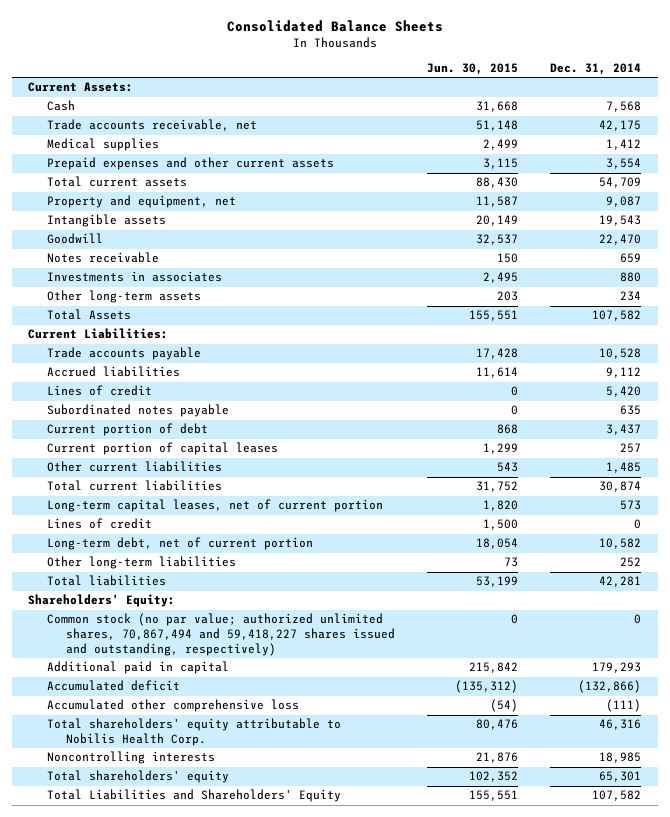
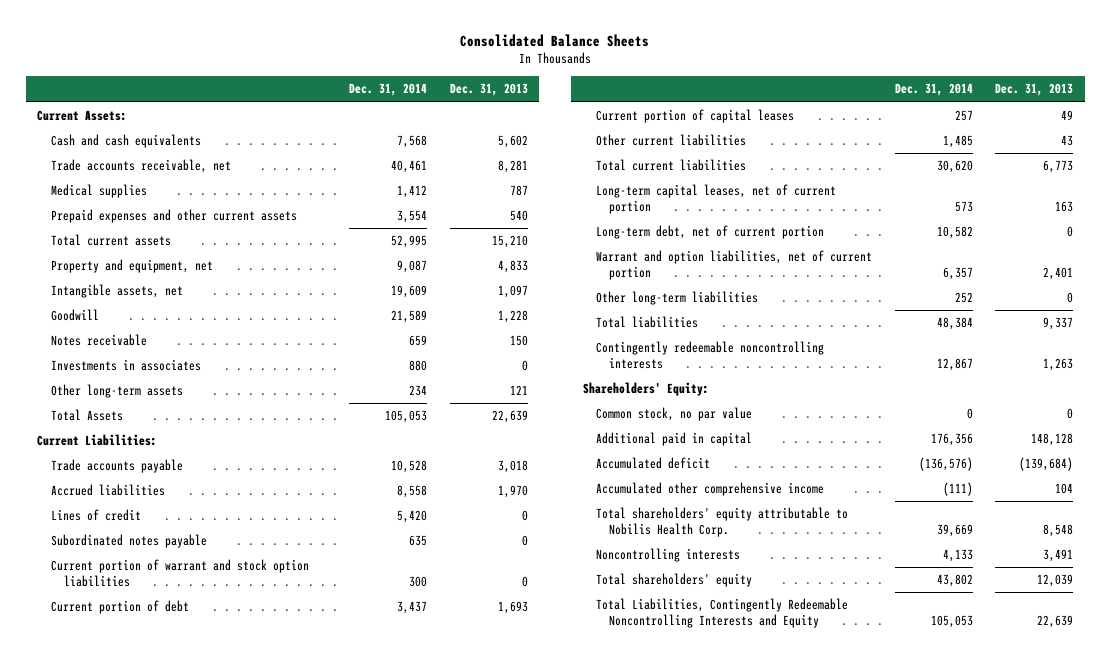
- | Jun. 30, 2015 | Dec. 31, 2014
+ | Dec. 31, 2014 | Dec. 31, 2013
- Cash | 31,668 | 7,568
- Trade accounts receivable, net | 51,148 | 42,175
+ Cash and cash equivalents | 7,568 | 5,602
+ Trade accounts receivable, net | 40,461 | 8,281
- Total current assets | 88,430 | 54,709
+ Total current assets | 52,995 | 15,210
- Intangible assets | 20,149 | 19,543
- Goodwill | 32,537 | 22,470
+ Intangible assets, net | 19,609 | 1,097
+ Goodwill | 21,589 | 1,228
- Total Assets | 155,551 | 107,582
+ Total Assets | 105,053 | 22,639
- Accrued liabilities | 11,614 | 9,112
+ Accrued liabilities | 8,558 | 1,970
+ Current portion of warrant and stock option liabilities | 300 | 0
- Total current liabilities | 31,752 | 30,874
+ Total current liabilities | 30,620 | 6,773
- Lines of credit | 1,500 | 0
+ Warrant and option liabilities, net of current portion | 6,357 | 2,401
- Total liabilities | 53,199 | 42,281
+ Total liabilities | 48,384 | 9,337
+ Contingently redeemable noncontrolling interests | 12,867 | 1,263
- Common stock (no par value; authorized unlimited shares, 70,867,494 and 59,418,227 shares issued and outstanding, respectively) | 0 | 0
- Additional paid in capital | 215,842 | 179,293
- Accumulated deficit | (135,312) | (132,866)
- Accumulated other comprehensive loss | (54) | (111)
- Total shareholders' equity attributable to Nobilis Health Corp. | 80,476 | 46,316
- Noncontrolling interests | 21,876 | 18,985
- Total shareholders' equity | 102,352 | 65,301
- Total Liabilities and Shareholders' Equity | 155,551 | 107,582
+ Common stock, no par value | 0 | 0
+ Additional paid in capital | 176,356 | 148,128
+ Accumulated deficit | (136,576) | (139,684)
+ Accumulated other comprehensive income | (111) | 104
+ Total shareholders' equity attributable to Nobilis Health Corp. | 39,669 | 8,548
+ Noncontrolling interests | 4,133 | 3,491
+ Total shareholders' equity | 43,802 | 12,039
+ Total Liabilities, Contingently Redeemable Noncontrolling Interests and Equity | 105,053 | 22,639

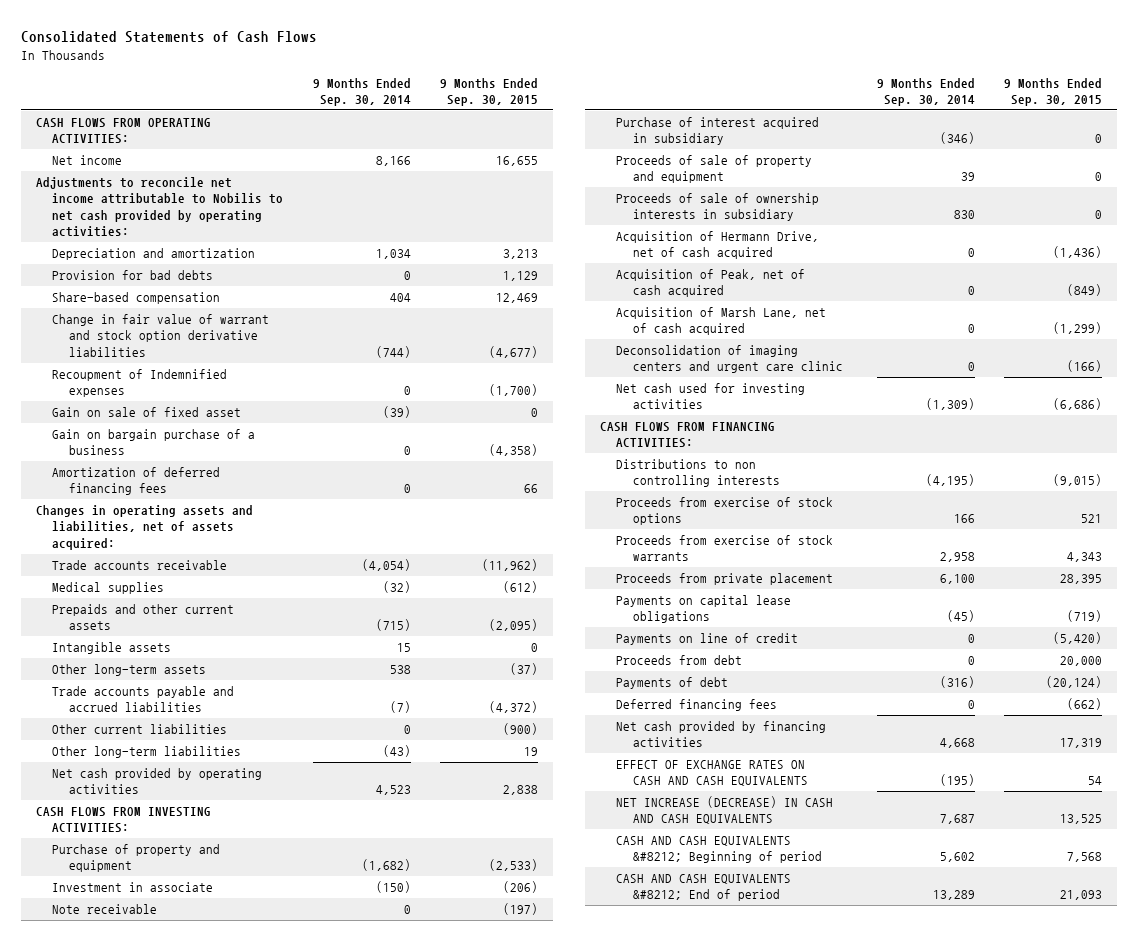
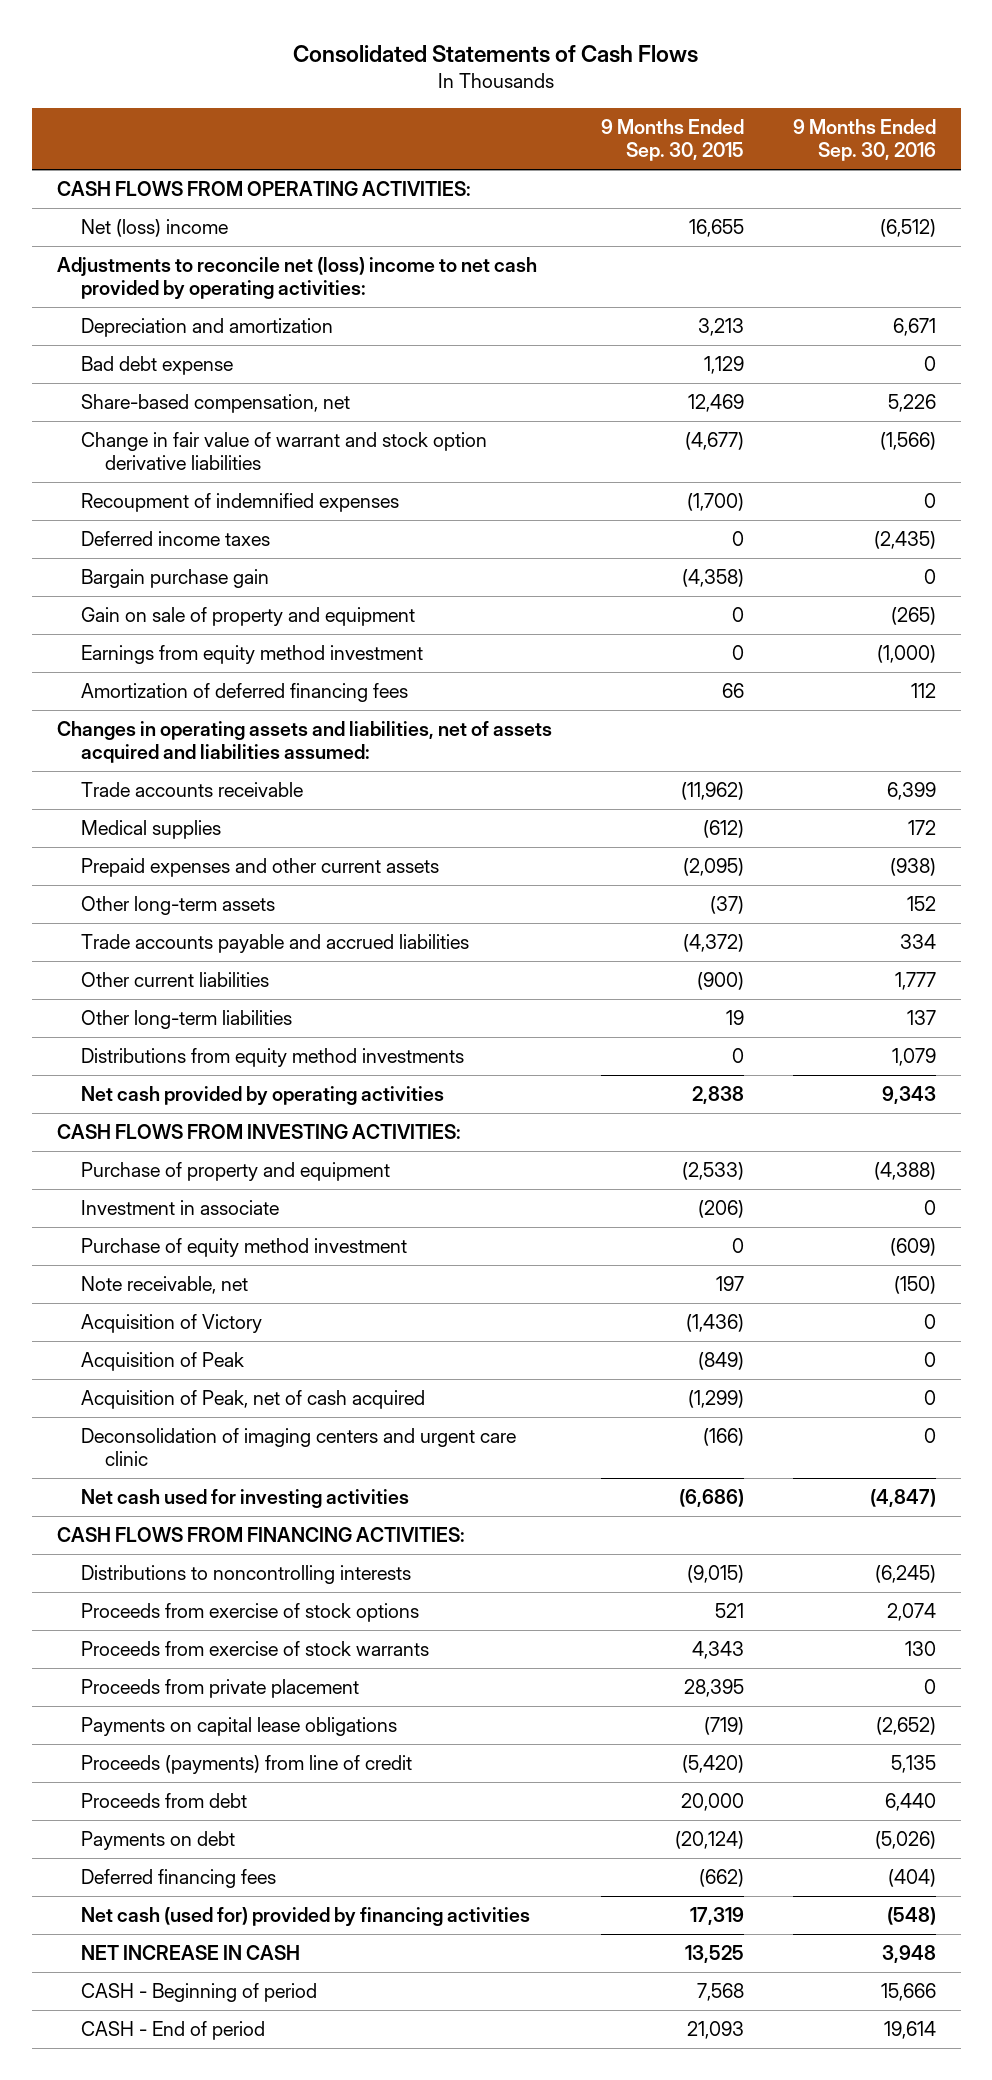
- | 9 Months Ended Sep. 30, 2014 | 9 Months Ended Sep. 30, 2015
+ | 9 Months Ended Sep. 30, 2015 | 9 Months Ended Sep. 30, 2016
- Net income | 8,166 | 16,655
- Adjustments to reconcile net income attributable to Nobilis to net cash provided by operating activities:
+ Net (loss) income | 16,655 | (6,512)
+ Adjustments to reconcile net (loss) income to net cash provided by operating activities:
- Provision for bad debts | 0 | 1,129
- Share-based compensation | 404 | 12,469
+ Bad debt expense | 1,129 | 0
+ Share-based compensation, net | 12,469 | 5,226
- Recoupment of Indemnified expenses | 0 | (1,700)
- Gain on sale of fixed asset | (39) | 0
- Gain on bargain purchase of a business | 0 | (4,358)
+ Recoupment of indemnified expenses | (1,700) | 0
+ Deferred income taxes | 0 | (2,435)
+ Bargain purchase gain | (4,358) | 0
+ Gain on sale of property and equipment | 0 | (265)
+ Earnings from equity method investment | 0 | (1,000)
- Changes in operating assets and liabilities, net of assets acquired:
+ Changes in operating assets and liabilities, net of assets acquired and liabilities assumed:
- Prepaids and other current assets | (715) | (2,095)
- Intangible assets | 15 | 0
+ Prepaid expenses and other current assets | (2,095) | (938)
+ Distributions from equity method investments | 0 | 1,079
- Note receivable | 0 | (197)
- Purchase of interest acquired in subsidiary | (346) | 0
- Proceeds of sale of property and equipment | 39 | 0
- Proceeds of sale of ownership interests in subsidiary | 830 | 0
- Acquisition of Hermann Drive, net of cash acquired | 0 | (1,436)
- Acquisition of Peak, net of cash acquired | 0 | (849)
- Acquisition of Marsh Lane, net of cash acquired | 0 | (1,299)
+ Purchase of equity method investment | 0 | (609)
+ Note receivable, net | 197 | (150)
+ Acquisition of Victory | (1,436) | 0
+ Acquisition of Peak | (849) | 0
+ Acquisition of Peak, net of cash acquired | (1,299) | 0
- Distributions to non controlling interests | (4,195) | (9,015)
+ Distributions to noncontrolling interests | (9,015) | (6,245)
- Payments on line of credit | 0 | (5,420)
+ Proceeds (payments) from line of credit | (5,420) | 5,135
- Payments of debt | (316) | (20,124)
+ Payments on debt | (20,124) | (5,026)
- Net cash provided by financing activities | 4,668 | 17,319
- EFFECT OF EXCHANGE RATES ON CASH AND CASH EQUIVALENTS | (195) | 54
- NET INCREASE (DECREASE) IN CASH AND CASH EQUIVALENTS | 7,687 | 13,525
- CASH AND CASH EQUIVALENTS &#8212; Beginning of period | 5,602 | 7,568
- CASH AND CASH EQUIVALENTS &#8212; End of period | 13,289 | 21,093
+ Net cash (used for) provided by financing activities | 17,319 | (548)
+ NET INCREASE IN CASH | 13,525 | 3,948
+ CASH - Beginning of period | 7,568 | 15,666
+ CASH - End of period | 21,093 | 19,614

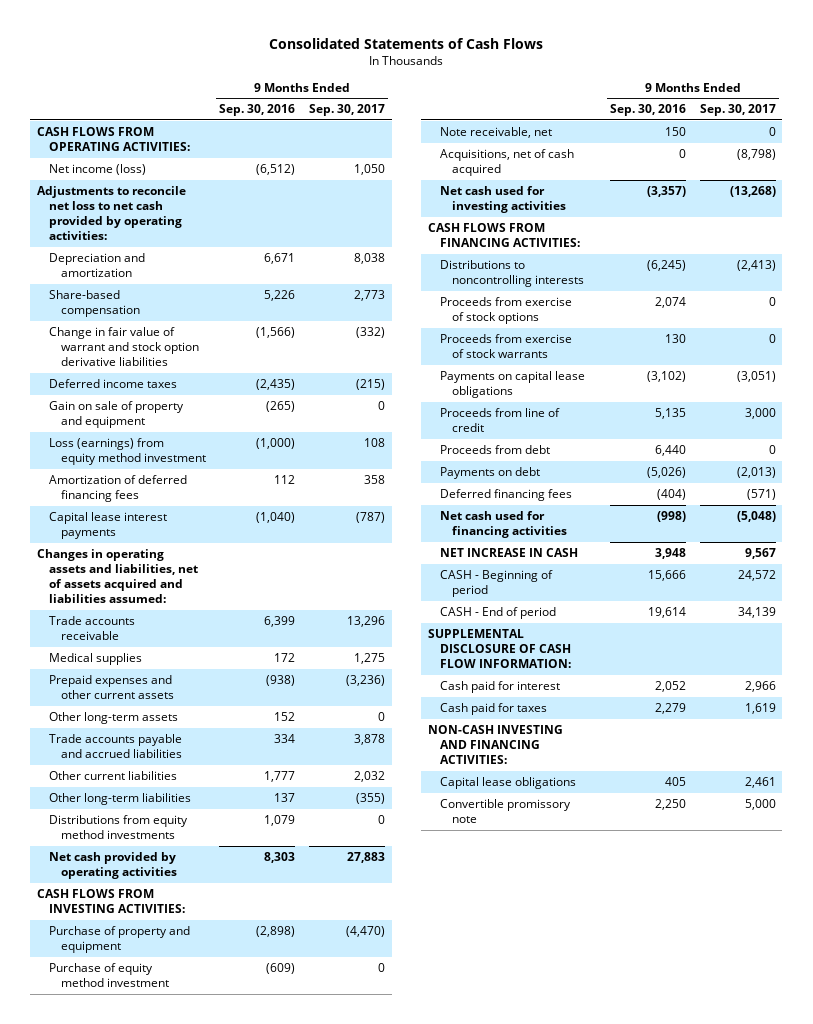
- | 9 Months Ended Sep. 30, 2015 | 9 Months Ended Sep. 30, 2016
+ | 9 Months Ended Sep. 30, 2016 | 9 Months Ended Sep. 30, 2017
- Net (loss) income | 16,655 | (6,512)
- Adjustments to reconcile net (loss) income to net cash provided by operating activities:
+ Net income (loss) | (6,512) | 1,050
+ Adjustments to reconcile net loss to net cash provided by operating activities:
- Bad debt expense | 1,129 | 0
- Share-based compensation, net | 12,469 | 5,226
+ Share-based compensation | 5,226 | 2,773
- Recoupment of indemnified expenses | (1,700) | 0
- Bargain purchase gain | (4,358) | 0
- Earnings from equity method investment | 0 | (1,000)
+ Loss (earnings) from equity method investment | (1,000) | 108
+ Capital lease interest payments | (1,040) | (787)
- Net cash provided by operating activities | 2,838 | 9,343
+ Net cash provided by operating activities | 8,303 | 27,883
- Purchase of property and equipment | (2,533) | (4,388)
- Investment in associate | (206) | 0
+ Purchase of property and equipment | (2,898) | (4,470)
- Note receivable, net | 197 | (150)
- Acquisition of Victory | (1,436) | 0
- Acquisition of Peak | (849) | 0
- Acquisition of Peak, net of cash acquired | (1,299) | 0
- Deconsolidation of imaging centers and urgent care clinic | (166) | 0
- Net cash used for investing activities | (6,686) | (4,847)
+ Note receivable, net | 150 | 0
+ Acquisitions, net of cash acquired | 0 | (8,798)
+ Net cash used for investing activities | (3,357) | (13,268)
- Proceeds from private placement | 28,395 | 0
- Payments on capital lease obligations | (719) | (2,652)
- Proceeds (payments) from line of credit | (5,420) | 5,135
+ Payments on capital lease obligations | (3,102) | (3,051)
+ Proceeds from line of credit | 5,135 | 3,000
- Net cash (used for) provided by financing activities | 17,319 | (548)
+ Net cash used for financing activities | (998) | (5,048)
+ SUPPLEMENTAL DISCLOSURE OF CASH FLOW INFORMATION:
+ Cash paid for interest | 2,052 | 2,966
+ Cash paid for taxes | 2,279 | 1,619
+ NON-CASH INVESTING AND FINANCING ACTIVITIES:
+ Capital lease obligations | 405 | 2,461
+ Convertible promissory note | 2,250 | 5,000

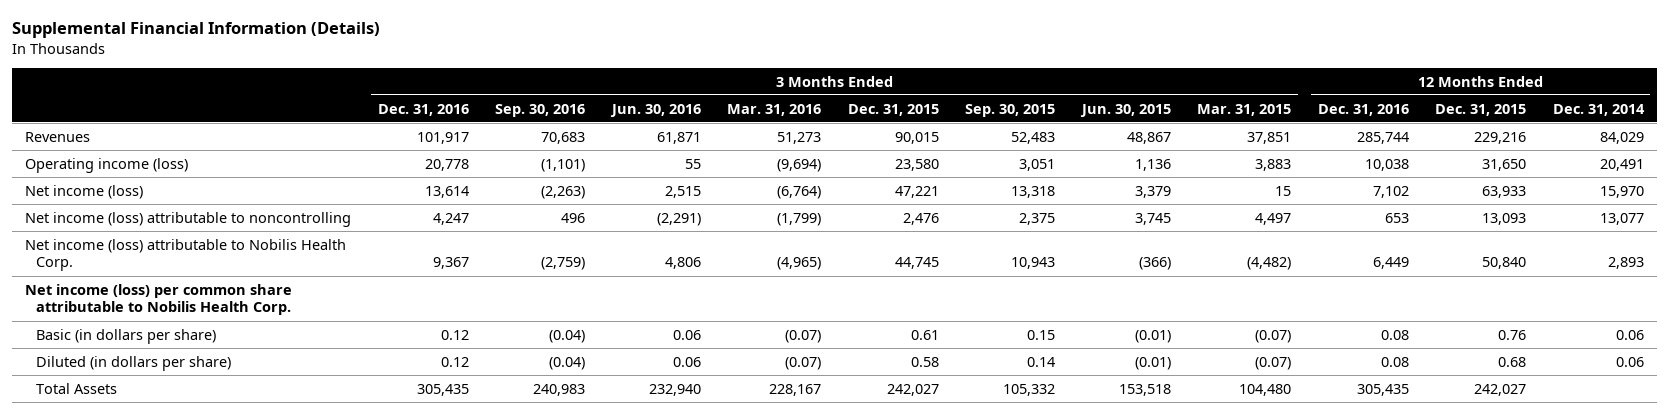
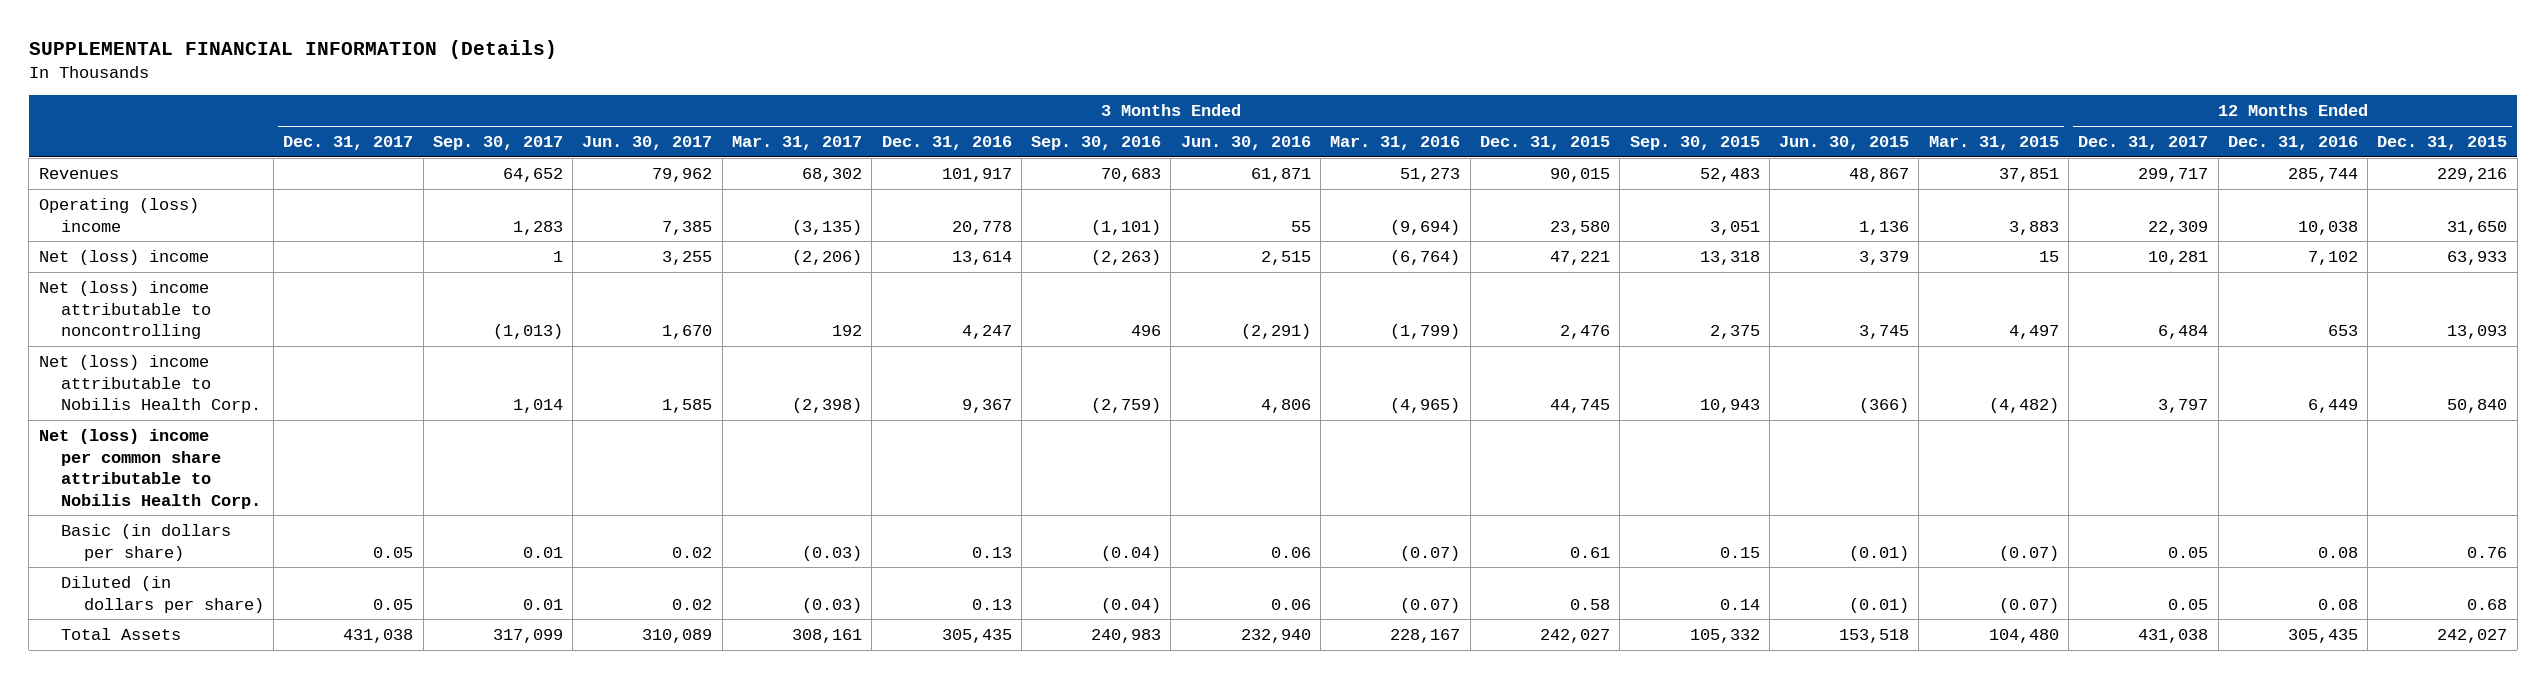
- Supplemental Financial Information (Details)
+ SUPPLEMENTAL FINANCIAL INFORMATION (Details)
- | 3 Months Ended Dec. 31, 2016 | 3 Months Ended Sep. 30, 2016 | 3 Months Ended Jun. 30, 2016 | 3 Months Ended Mar. 31, 2016 | 3 Months Ended Dec. 31, 2015 | 3 Months Ended Sep. 30, 2015 | 3 Months Ended Jun. 30, 2015 | 3 Months Ended Mar. 31, 2015 | 12 Months Ended Dec. 31, 2016 | 12 Months Ended Dec. 31, 2015 | 12 Months Ended Dec. 31, 2014
+ | 3 Months Ended Dec. 31, 2017 | 3 Months Ended Sep. 30, 2017 | 3 Months Ended Jun. 30, 2017 | 3 Months Ended Mar. 31, 2017 | 3 Months Ended Dec. 31, 2016 | 3 Months Ended Sep. 30, 2016 | 3 Months Ended Jun. 30, 2016 | 3 Months Ended Mar. 31, 2016 | 3 Months Ended Dec. 31, 2015 | 3 Months Ended Sep. 30, 2015 | 3 Months Ended Jun. 30, 2015 | 3 Months Ended Mar. 31, 2015 | 12 Months Ended Dec. 31, 2017 | 12 Months Ended Dec. 31, 2016 | 12 Months Ended Dec. 31, 2015
- Operating income (loss) | 20,778 | (1,101) | 55 | (9,694) | 23,580 | 3,051 | 1,136 | 3,883 | 10,038 | 31,650 | 20,491
- Net income (loss) | 13,614 | (2,263) | 2,515 | (6,764) | 47,221 | 13,318 | 3,379 | 15 | 7,102 | 63,933 | 15,970
- Net income (loss) attributable to noncontrolling | 4,247 | 496 | (2,291) | (1,799) | 2,476 | 2,375 | 3,745 | 4,497 | 653 | 13,093 | 13,077
- Net income (loss) attributable to Nobilis Health Corp. | 9,367 | (2,759) | 4,806 | (4,965) | 44,745 | 10,943 | (366) | (4,482) | 6,449 | 50,840 | 2,893
- Net income (loss) per common share attributable to Nobilis Health Corp.
- Basic (in dollars per share) | 0.12 | (0.04) | 0.06 | (0.07) | 0.61 | 0.15 | (0.01) | (0.07) | 0.08 | 0.76 | 0.06
- Diluted (in dollars per share) | 0.12 | (0.04) | 0.06 | (0.07) | 0.58 | 0.14 | (0.01) | (0.07) | 0.08 | 0.68 | 0.06
+ Operating (loss) income | | 1,283 | 7,385 | (3,135) | 20,778 | (1,101) | 55 | (9,694) | 23,580 | 3,051 | 1,136 | 3,883 | 22,309 | 10,038 | 31,650
+ Net (loss) income | | 1 | 3,255 | (2,206) | 13,614 | (2,263) | 2,515 | (6,764) | 47,221 | 13,318 | 3,379 | 15 | 10,281 | 7,102 | 63,933
+ Net (loss) income attributable to noncontrolling | | (1,013) | 1,670 | 192 | 4,247 | 496 | (2,291) | (1,799) | 2,476 | 2,375 | 3,745 | 4,497 | 6,484 | 653 | 13,093
+ Net (loss) income attributable to Nobilis Health Corp. | | 1,014 | 1,585 | (2,398) | 9,367 | (2,759) | 4,806 | (4,965) | 44,745 | 10,943 | (366) | (4,482) | 3,797 | 6,449 | 50,840
+ Net (loss) income per common share attributable to Nobilis Health Corp.
+ Basic (in dollars per share) | 0.05 | 0.01 | 0.02 | (0.03) | 0.13 | (0.04) | 0.06 | (0.07) | 0.61 | 0.15 | (0.01) | (0.07) | 0.05 | 0.08 | 0.76
+ Diluted (in dollars per share) | 0.05 | 0.01 | 0.02 | (0.03) | 0.13 | (0.04) | 0.06 | (0.07) | 0.58 | 0.14 | (0.01) | (0.07) | 0.05 | 0.08 | 0.68

